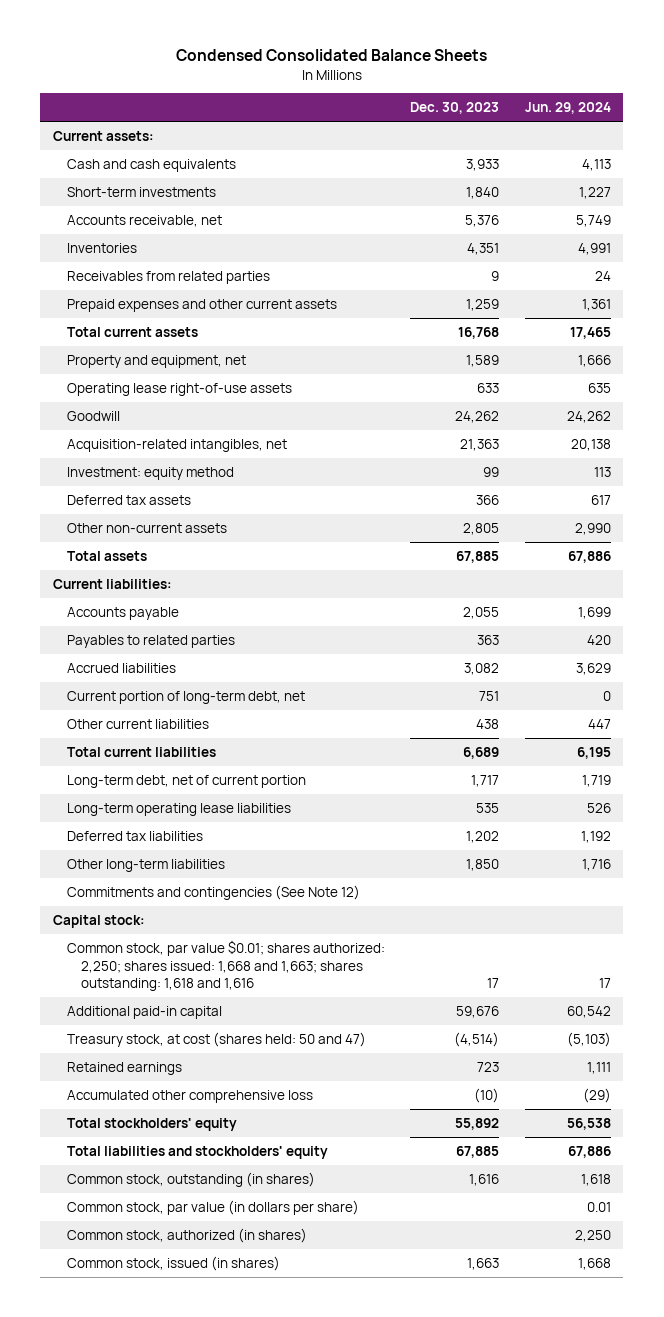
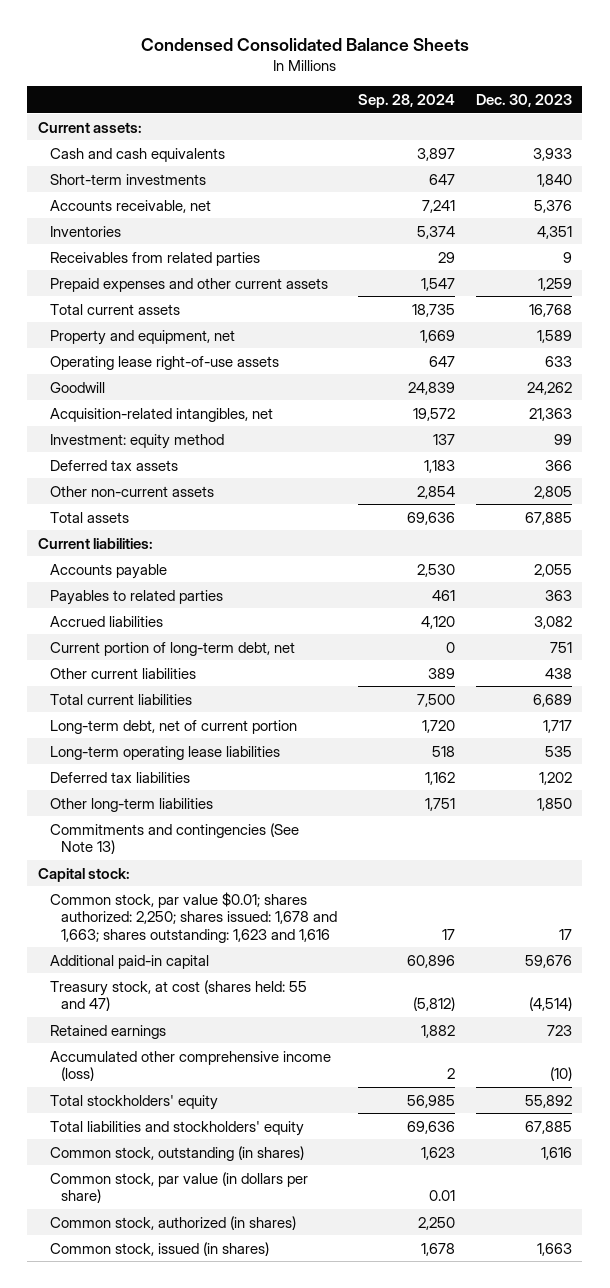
- | Dec. 30, 2023 | Jun. 29, 2024
+ | Sep. 28, 2024 | Dec. 30, 2023
- Commitments and contingencies (See Note 12)
+ Commitments and contingencies (See Note 13)
- Common stock, par value $0.01; shares authorized: 2,250; shares issued: 1,668 and 1,663; shares outstanding: 1,618 and 1,616 | 17 | 17
+ Common stock, par value $0.01; shares authorized: 2,250; shares issued: 1,678 and 1,663; shares outstanding: 1,623 and 1,616 | 17 | 17
- Treasury stock, at cost (shares held: 50 and 47) | (4,514) | (5,103)
+ Treasury stock, at cost (shares held: 55 and 47) | (5,812) | (4,514)
- Accumulated other comprehensive loss | (10) | (29)
+ Accumulated other comprehensive income (loss) | 2 | (10)

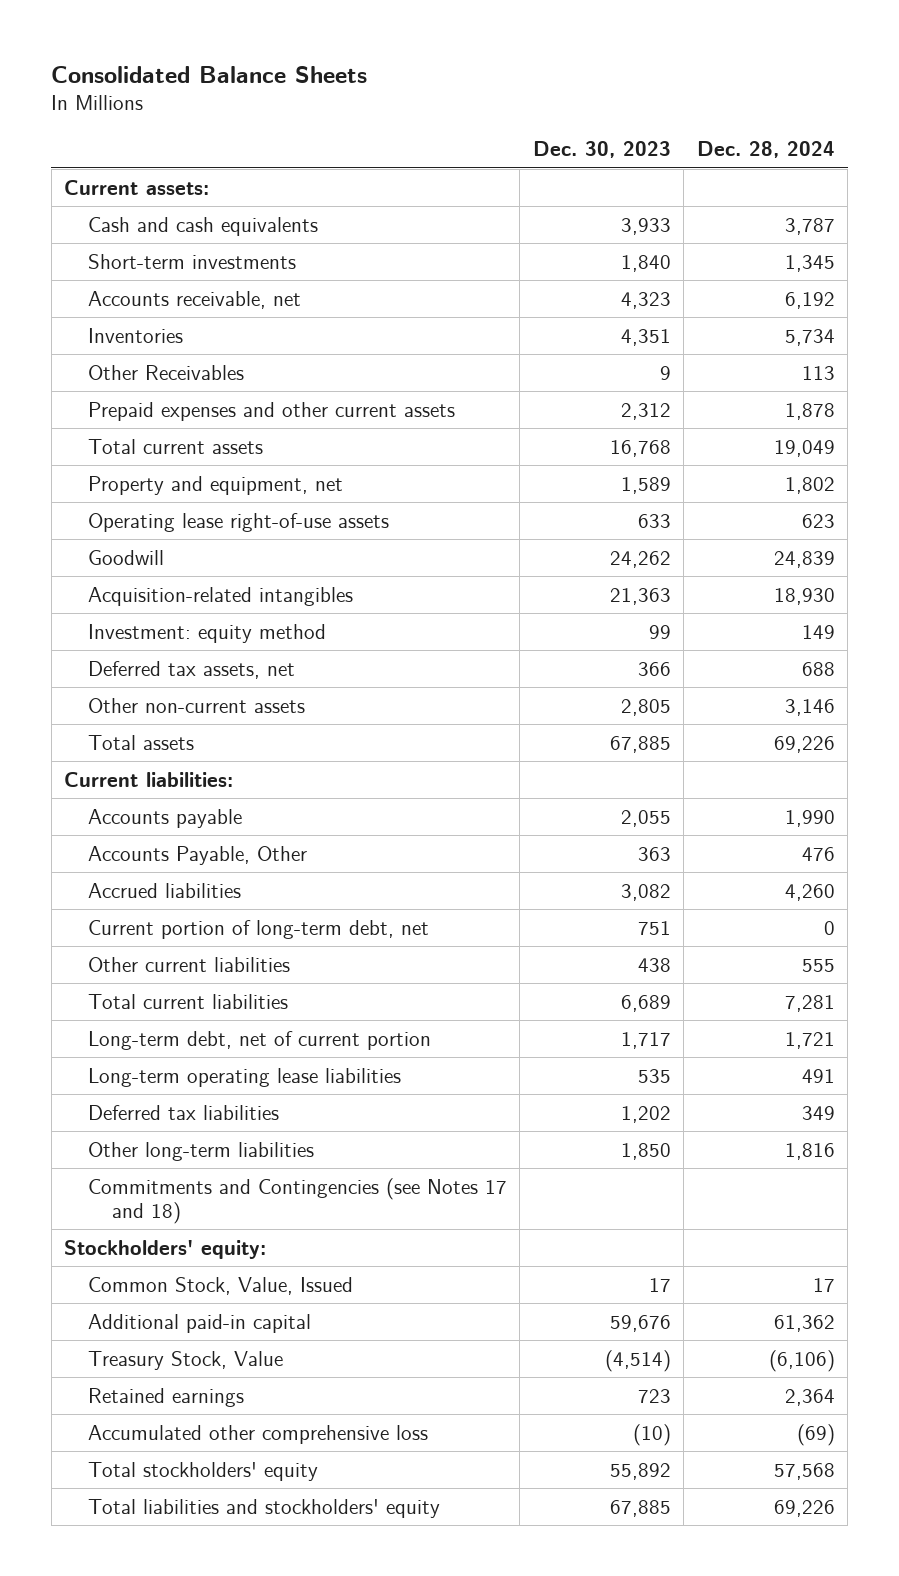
- Condensed Consolidated Balance Sheets
+ Consolidated Balance Sheets
- | Sep. 28, 2024 | Dec. 30, 2023
+ | Dec. 30, 2023 | Dec. 28, 2024
- Accounts receivable, net | 7,241 | 5,376
+ Accounts receivable, net | 4,323 | 6,192
- Receivables from related parties | 29 | 9
- Prepaid expenses and other current assets | 1,547 | 1,259
+ Other Receivables | 9 | 113
+ Prepaid expenses and other current assets | 2,312 | 1,878
- Acquisition-related intangibles, net | 19,572 | 21,363
+ Acquisition-related intangibles | 21,363 | 18,930
- Deferred tax assets | 1,183 | 366
+ Deferred tax assets, net | 366 | 688
- Payables to related parties | 461 | 363
+ Accounts Payable, Other | 363 | 476
- Commitments and contingencies (See Note 13)
- Capital stock:
- Common stock, par value $0.01; shares authorized: 2,250; shares issued: 1,678 and 1,663; shares outstanding: 1,623 and 1,616 | 17 | 17
+ Commitments and Contingencies (see Notes 17 and 18)
+ Stockholders' equity:
+ Common Stock, Value, Issued | 17 | 17
- Treasury stock, at cost (shares held: 55 and 47) | (5,812) | (4,514)
+ Treasury Stock, Value | (4,514) | (6,106)
- Accumulated other comprehensive income (loss) | 2 | (10)
+ Accumulated other comprehensive loss | (10) | (69)
- Common stock, outstanding (in shares) | 1,623 | 1,616
- Common stock, par value (in dollars per share) | 0.01 |
- Common stock, authorized (in shares) | 2,250 |
- Common stock, issued (in shares) | 1,678 | 1,663

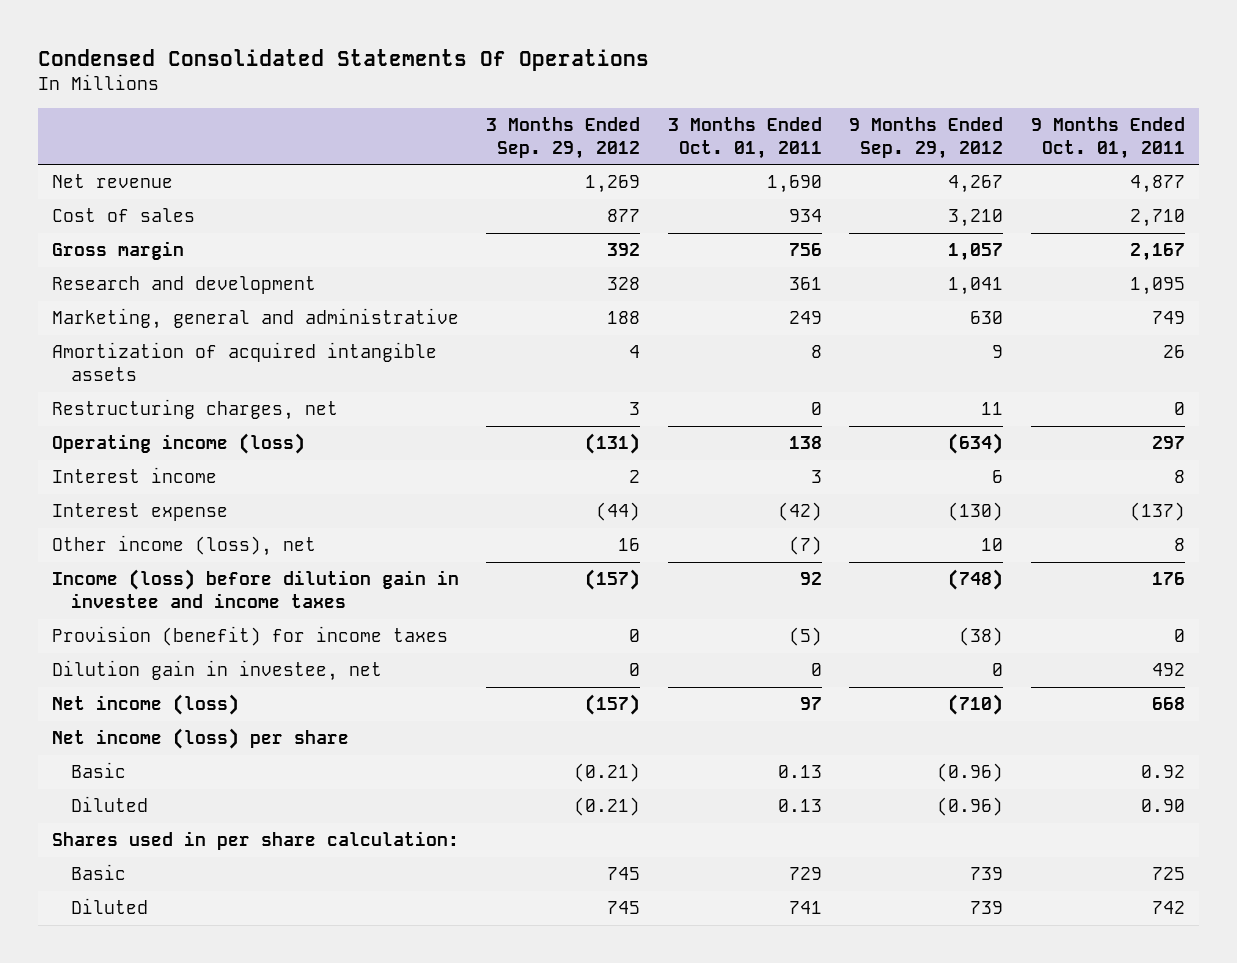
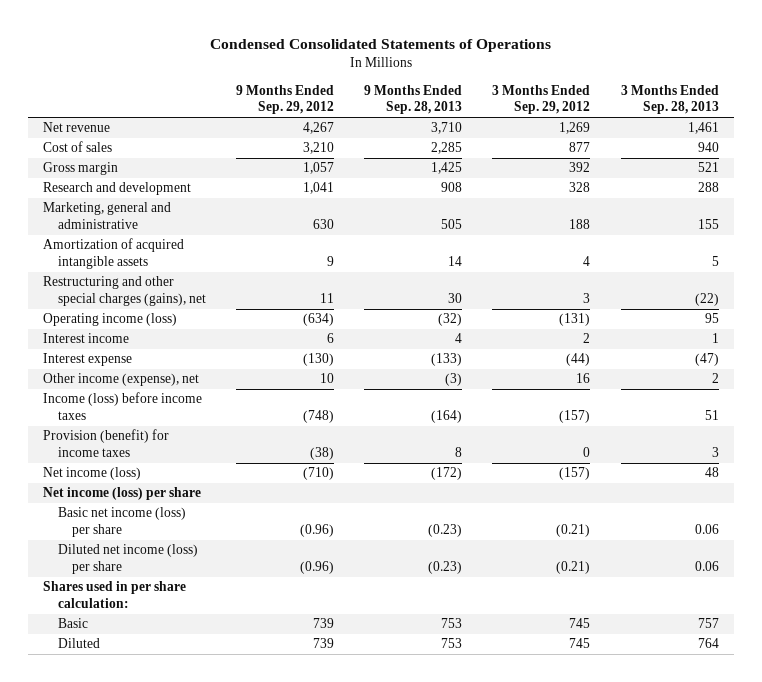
- Condensed Consolidated Statements Of Operations
+ Condensed Consolidated Statements of Operations
- | 3 Months Ended Sep. 29, 2012 | 3 Months Ended Oct. 01, 2011 | 9 Months Ended Sep. 29, 2012 | 9 Months Ended Oct. 01, 2011
+ | 9 Months Ended Sep. 29, 2012 | 9 Months Ended Sep. 28, 2013 | 3 Months Ended Sep. 29, 2012 | 3 Months Ended Sep. 28, 2013
- Restructuring charges, net | 3 | 0 | 11 | 0
+ Restructuring and other special charges (gains), net | 11 | 30 | 3 | (22)
- Other income (loss), net | 16 | (7) | 10 | 8
- Income (loss) before dilution gain in investee and income taxes | (157) | 92 | (748) | 176
+ Other income (expense), net | 10 | (3) | 16 | 2
+ Income (loss) before income taxes | (748) | (164) | (157) | 51
- Dilution gain in investee, net | 0 | 0 | 0 | 492
- Basic | (0.21) | 0.13 | (0.96) | 0.92
- Diluted | (0.21) | 0.13 | (0.96) | 0.90
+ Basic net income (loss) per share | (0.96) | (0.23) | (0.21) | 0.06
+ Diluted net income (loss) per share | (0.96) | (0.23) | (0.21) | 0.06

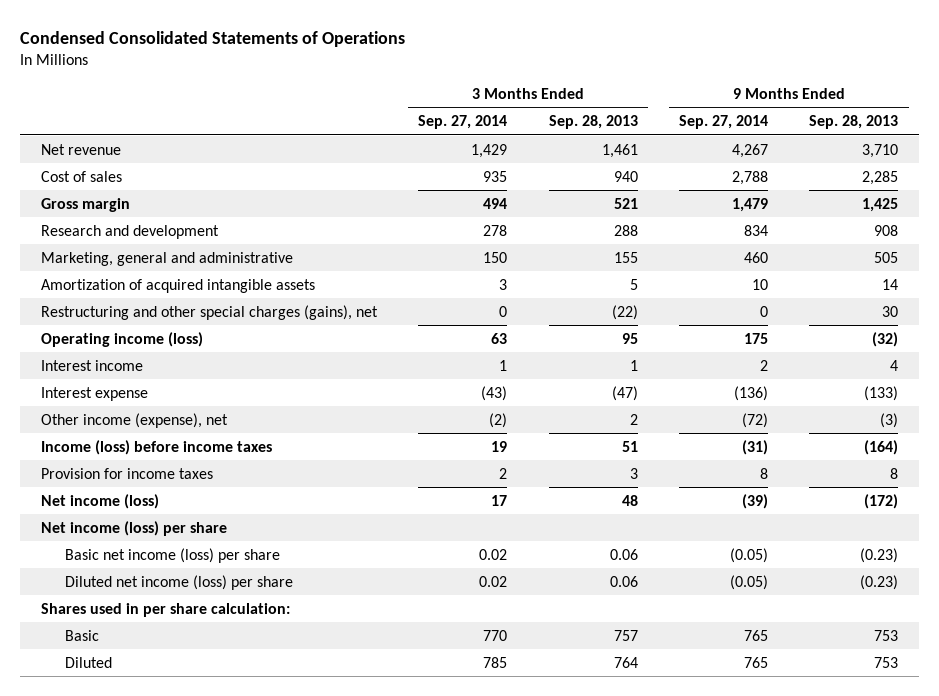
- | 9 Months Ended Sep. 29, 2012 | 9 Months Ended Sep. 28, 2013 | 3 Months Ended Sep. 29, 2012 | 3 Months Ended Sep. 28, 2013
+ | 3 Months Ended Sep. 27, 2014 | 3 Months Ended Sep. 28, 2013 | 9 Months Ended Sep. 27, 2014 | 9 Months Ended Sep. 28, 2013
- Provision (benefit) for income taxes | (38) | 8 | 0 | 3
+ Provision for income taxes | 2 | 3 | 8 | 8

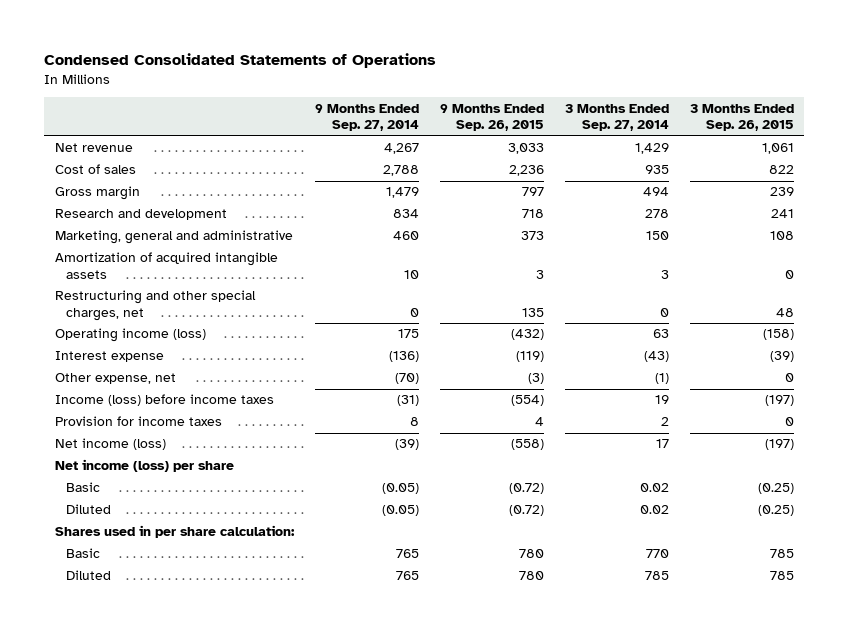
- | 3 Months Ended Sep. 27, 2014 | 3 Months Ended Sep. 28, 2013 | 9 Months Ended Sep. 27, 2014 | 9 Months Ended Sep. 28, 2013
+ | 9 Months Ended Sep. 27, 2014 | 9 Months Ended Sep. 26, 2015 | 3 Months Ended Sep. 27, 2014 | 3 Months Ended Sep. 26, 2015
- Restructuring and other special charges (gains), net | 0 | (22) | 0 | 30
+ Restructuring and other special charges, net | 0 | 135 | 0 | 48
- Interest income | 1 | 1 | 2 | 4
- Other income (expense), net | (2) | 2 | (72) | (3)
+ Other expense, net | (70) | (3) | (1) | 0
- Basic net income (loss) per share | 0.02 | 0.06 | (0.05) | (0.23)
- Diluted net income (loss) per share | 0.02 | 0.06 | (0.05) | (0.23)
+ Basic | (0.05) | (0.72) | 0.02 | (0.25)
+ Diluted | (0.05) | (0.72) | 0.02 | (0.25)

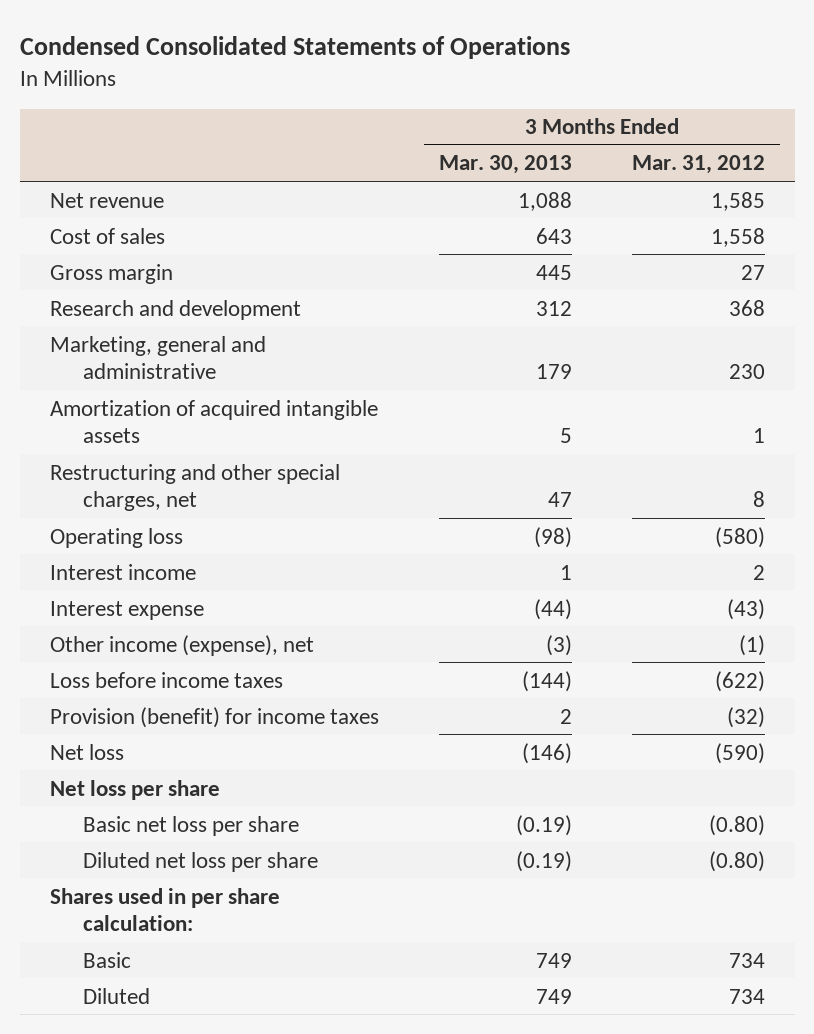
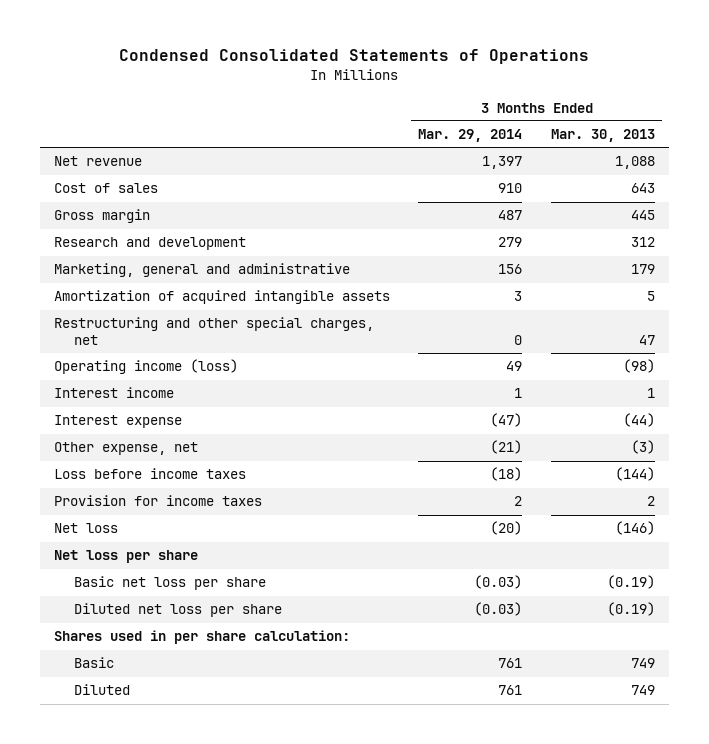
- | 3 Months Ended Mar. 30, 2013 | 3 Months Ended Mar. 31, 2012
+ | 3 Months Ended Mar. 29, 2014 | 3 Months Ended Mar. 30, 2013
- Operating loss | (98) | (580)
+ Operating income (loss) | 49 | (98)
- Other income (expense), net | (3) | (1)
+ Other expense, net | (21) | (3)
- Provision (benefit) for income taxes | 2 | (32)
+ Provision for income taxes | 2 | 2

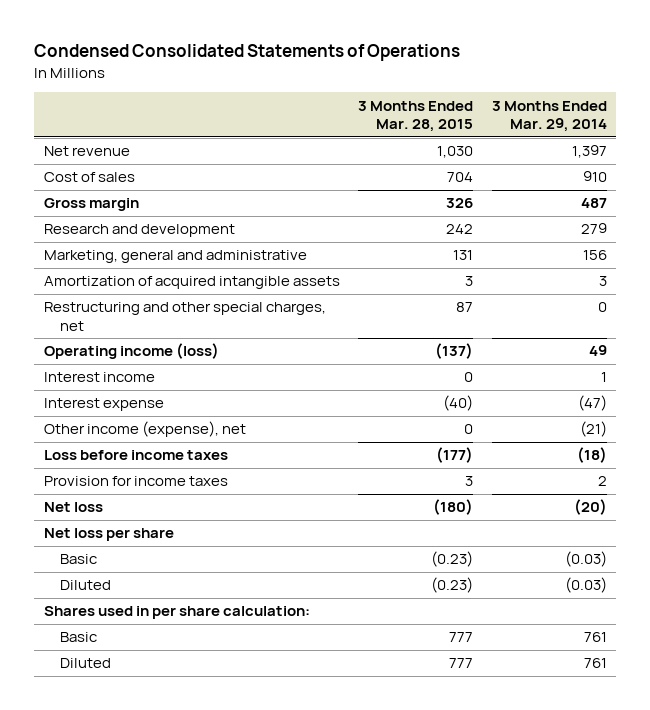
- | 3 Months Ended Mar. 29, 2014 | 3 Months Ended Mar. 30, 2013
+ | 3 Months Ended Mar. 28, 2015 | 3 Months Ended Mar. 29, 2014
- Other expense, net | (21) | (3)
+ Other income (expense), net | 0 | (21)
- Basic net loss per share | (0.03) | (0.19)
- Diluted net loss per share | (0.03) | (0.19)
+ Basic | (0.23) | (0.03)
+ Diluted | (0.23) | (0.03)

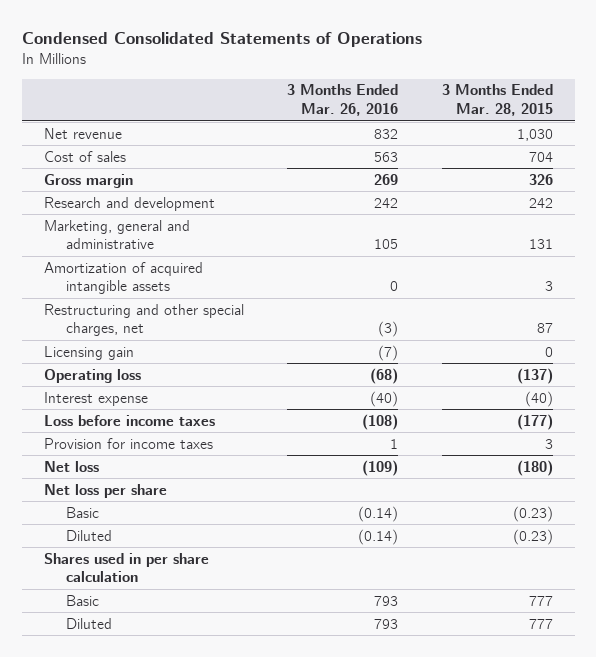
- | 3 Months Ended Mar. 28, 2015 | 3 Months Ended Mar. 29, 2014
+ | 3 Months Ended Mar. 26, 2016 | 3 Months Ended Mar. 28, 2015
- Operating income (loss) | (137) | 49
- Interest income | 0 | 1
+ Licensing gain | (7) | 0
+ Operating loss | (68) | (137)
- Other income (expense), net | 0 | (21)
- Shares used in per share calculation:
+ Shares used in per share calculation

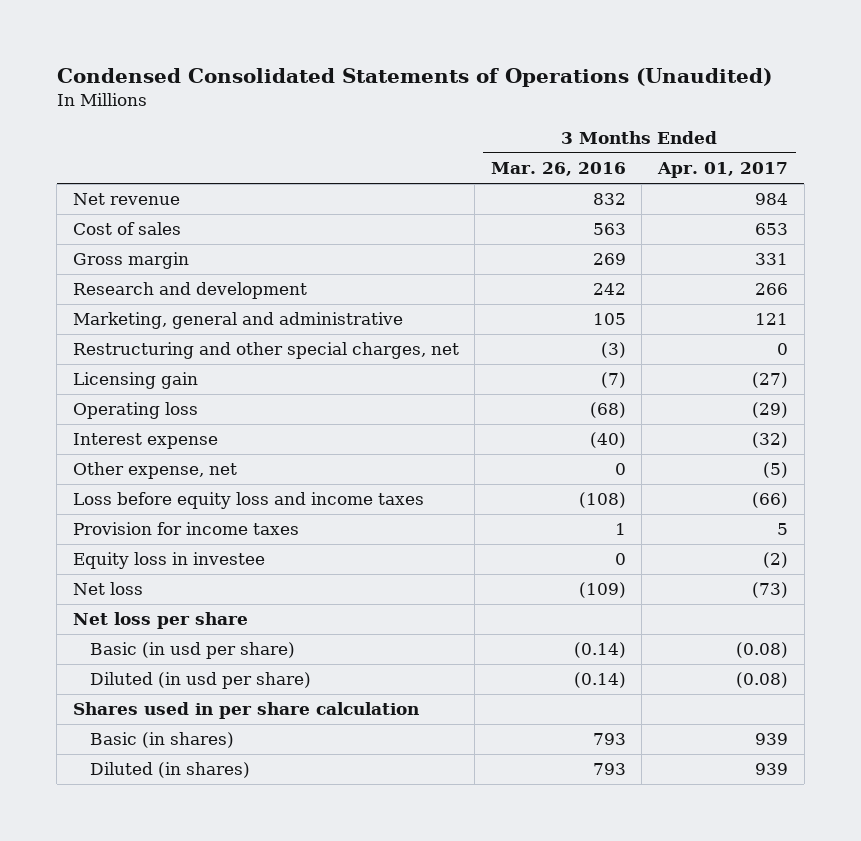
- Condensed Consolidated Statements of Operations
+ Condensed Consolidated Statements of Operations (Unaudited)
- | 3 Months Ended Mar. 26, 2016 | 3 Months Ended Mar. 28, 2015
+ | 3 Months Ended Mar. 26, 2016 | 3 Months Ended Apr. 01, 2017
- Amortization of acquired intangible assets | 0 | 3
- Loss before income taxes | (108) | (177)
+ Other expense, net | 0 | (5)
+ Loss before equity loss and income taxes | (108) | (66)
+ Equity loss in investee | 0 | (2)
- Basic | (0.14) | (0.23)
- Diluted | (0.14) | (0.23)
+ Basic (in usd per share) | (0.14) | (0.08)
+ Diluted (in usd per share) | (0.14) | (0.08)
- Basic | 793 | 777
- Diluted | 793 | 777
+ Basic (in shares) | 793 | 939
+ Diluted (in shares) | 793 | 939

